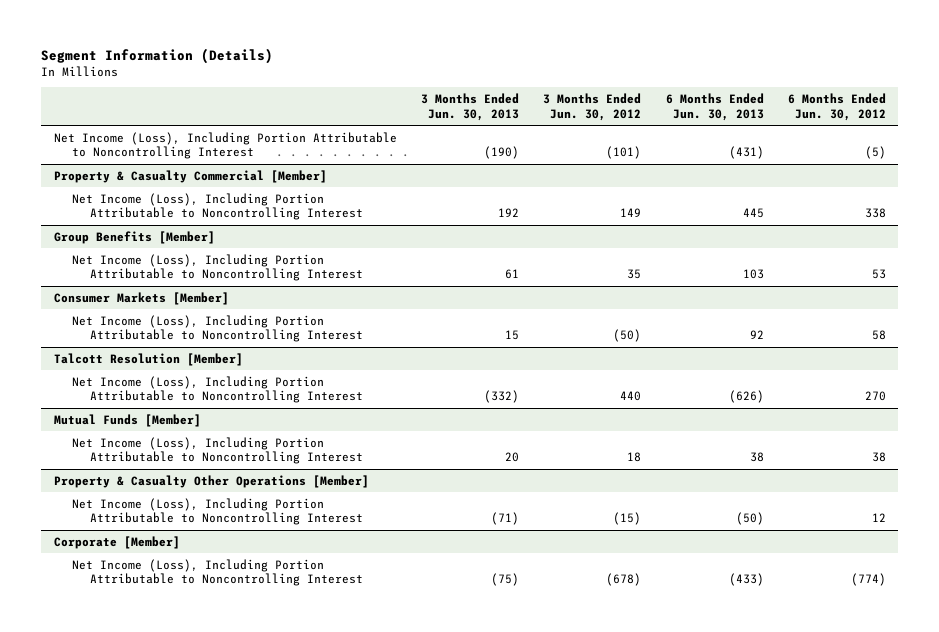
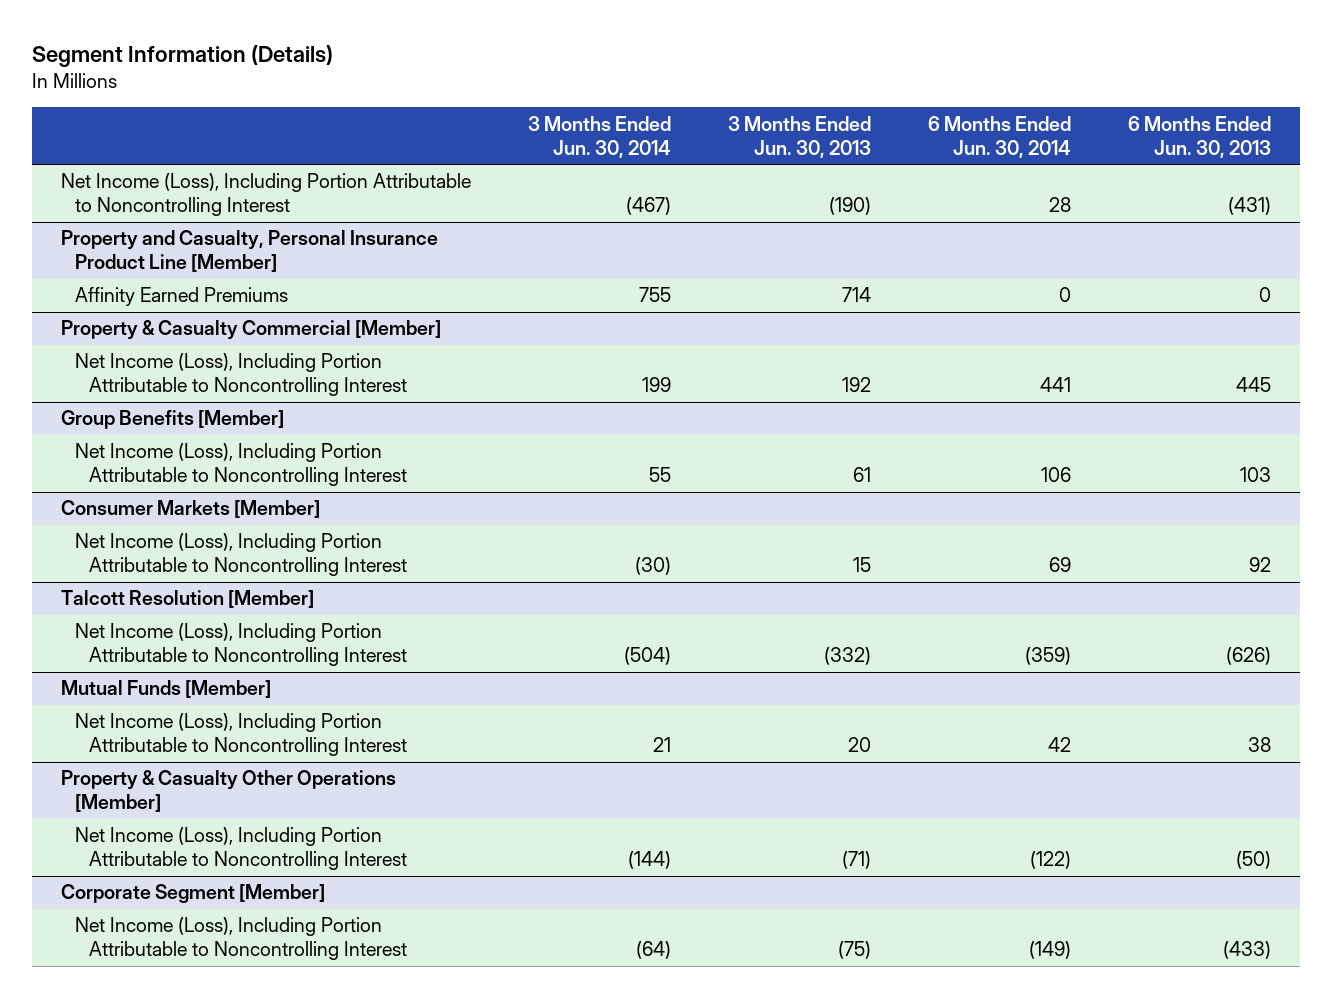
- | 3 Months Ended Jun. 30, 2013 | 3 Months Ended Jun. 30, 2012 | 6 Months Ended Jun. 30, 2013 | 6 Months Ended Jun. 30, 2012
+ | 3 Months Ended Jun. 30, 2014 | 3 Months Ended Jun. 30, 2013 | 6 Months Ended Jun. 30, 2014 | 6 Months Ended Jun. 30, 2013
+ Property and Casualty, Personal Insurance Product Line [Member]
+ Affinity Earned Premiums | 755 | 714 | 0 | 0
- Corporate [Member]
+ Corporate Segment [Member]

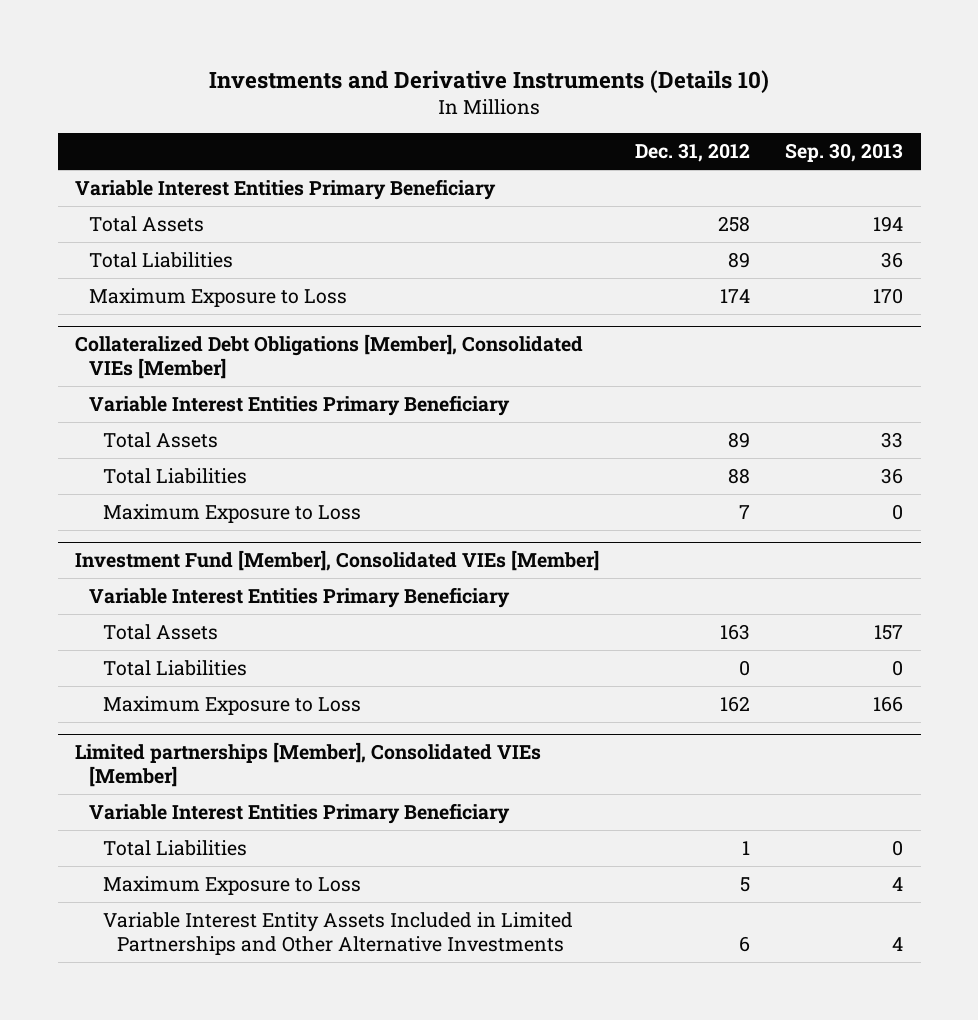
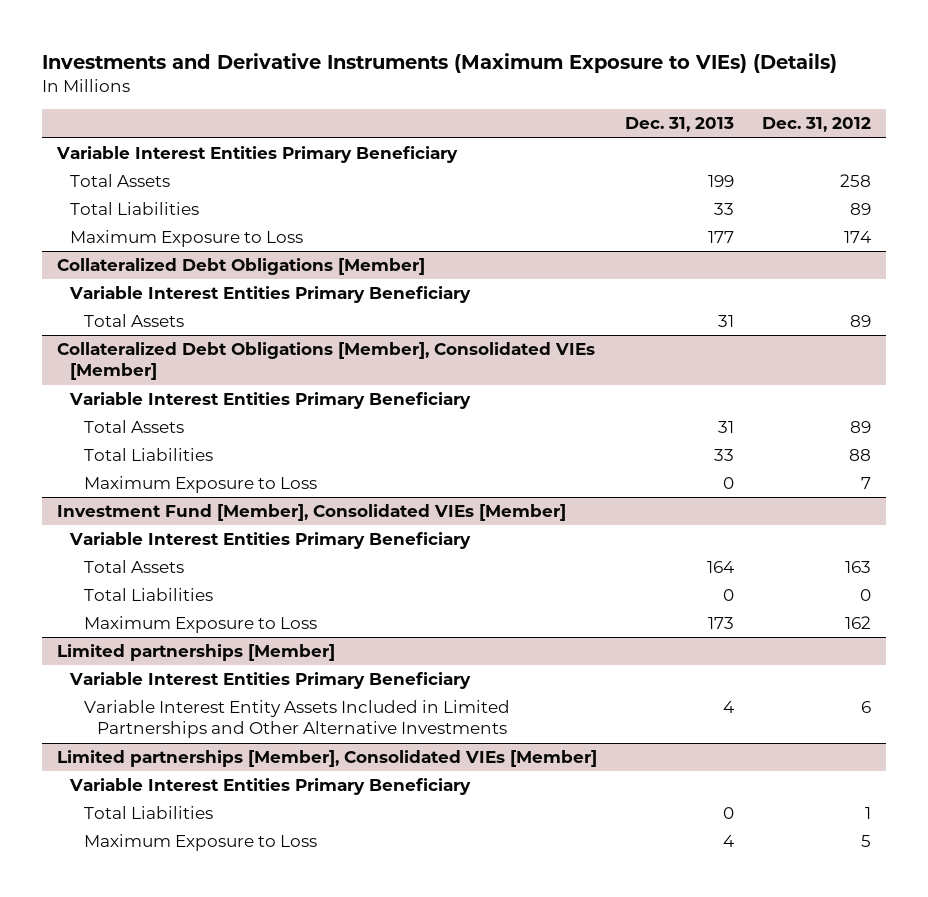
- Investments and Derivative Instruments (Details 10)
+ Investments and Derivative Instruments (Maximum Exposure to VIEs) (Details)
- | Dec. 31, 2012 | Sep. 30, 2013
+ | Dec. 31, 2013 | Dec. 31, 2012
+ Collateralized Debt Obligations [Member]
+ Variable Interest Entities Primary Beneficiary
+ Total Assets | 31 | 89
+ Limited partnerships [Member]
+ Variable Interest Entities Primary Beneficiary
+ Variable Interest Entity Assets Included in Limited Partnerships and Other Alternative Investments | 4 | 6
@ Limited partnerships [Member], Consolidated VIEs [Member]
- Variable Interest Entity Assets Included in Limited Partnerships and Other Alternative Investments | 6 | 4

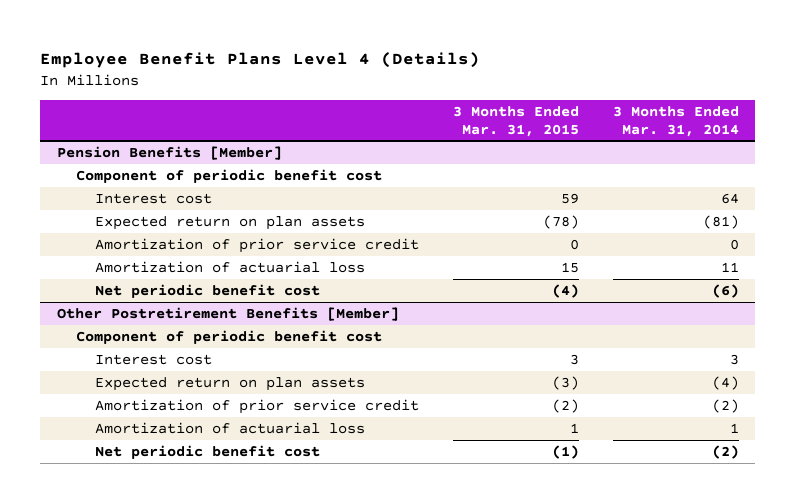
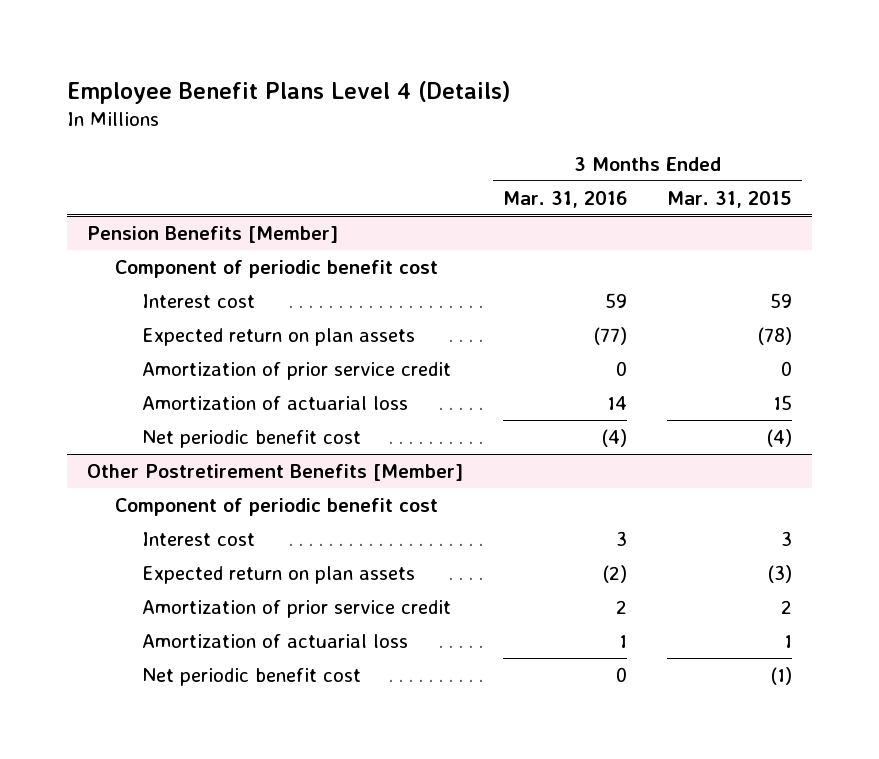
- | 3 Months Ended Mar. 31, 2015 | 3 Months Ended Mar. 31, 2014
+ | 3 Months Ended Mar. 31, 2016 | 3 Months Ended Mar. 31, 2015
@ Other Postretirement Benefits [Member]
- Amortization of prior service credit | (2) | (2)
+ Amortization of prior service credit | 2 | 2

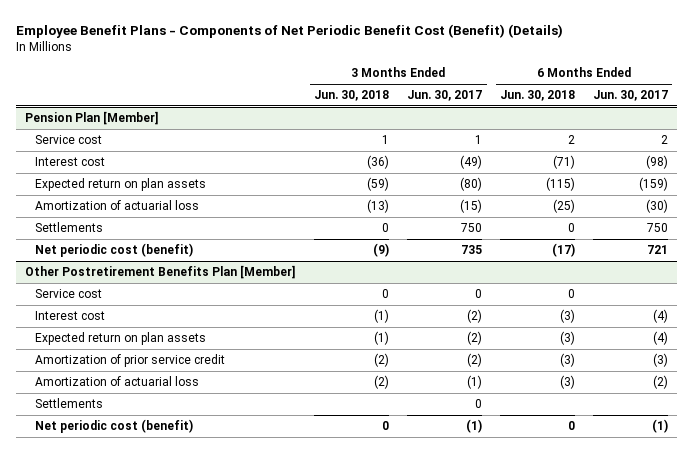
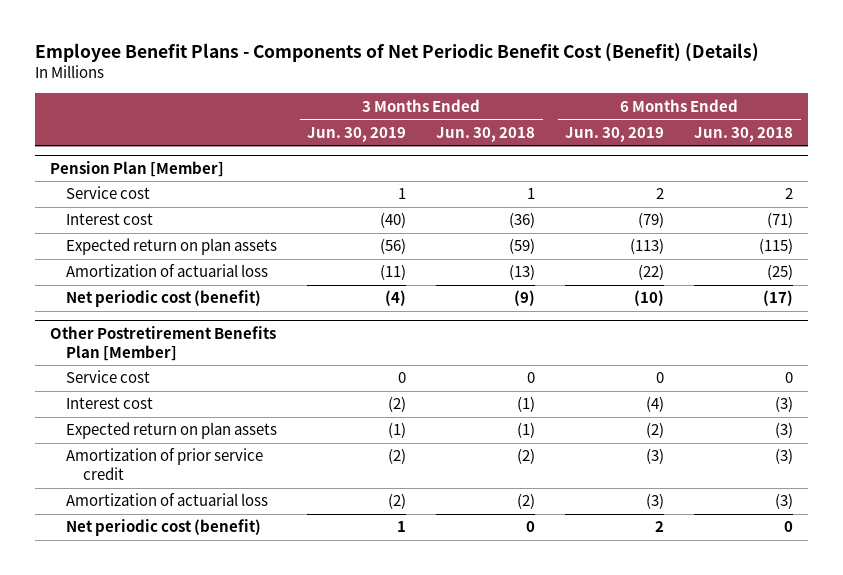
- | 3 Months Ended Jun. 30, 2018 | 3 Months Ended Jun. 30, 2017 | 6 Months Ended Jun. 30, 2018 | 6 Months Ended Jun. 30, 2017
+ | 3 Months Ended Jun. 30, 2019 | 3 Months Ended Jun. 30, 2018 | 6 Months Ended Jun. 30, 2019 | 6 Months Ended Jun. 30, 2018
@ Pension Plan [Member]
- Settlements | 0 | 750 | 0 | 750
@ Other Postretirement Benefits Plan [Member]
- Settlements | | 0 | |

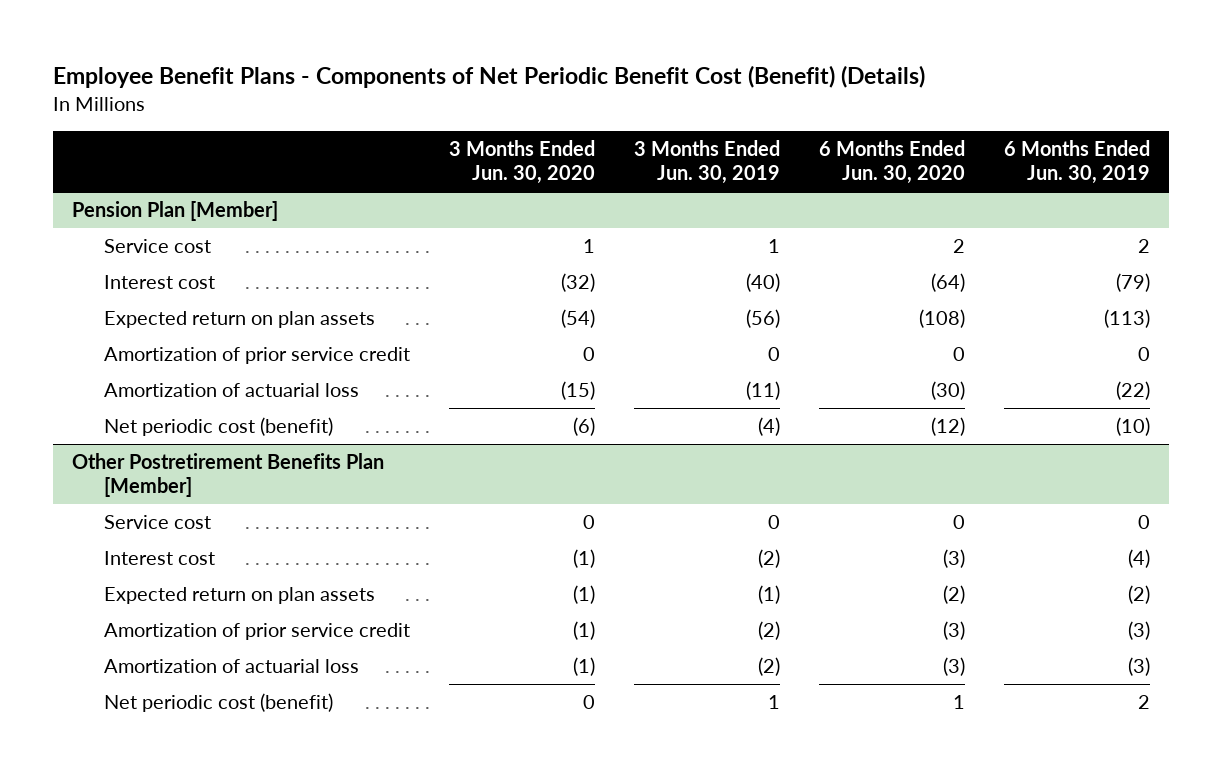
- | 3 Months Ended Jun. 30, 2019 | 3 Months Ended Jun. 30, 2018 | 6 Months Ended Jun. 30, 2019 | 6 Months Ended Jun. 30, 2018
+ | 3 Months Ended Jun. 30, 2020 | 3 Months Ended Jun. 30, 2019 | 6 Months Ended Jun. 30, 2020 | 6 Months Ended Jun. 30, 2019
@ Pension Plan [Member]
+ Amortization of prior service credit | 0 | 0 | 0 | 0

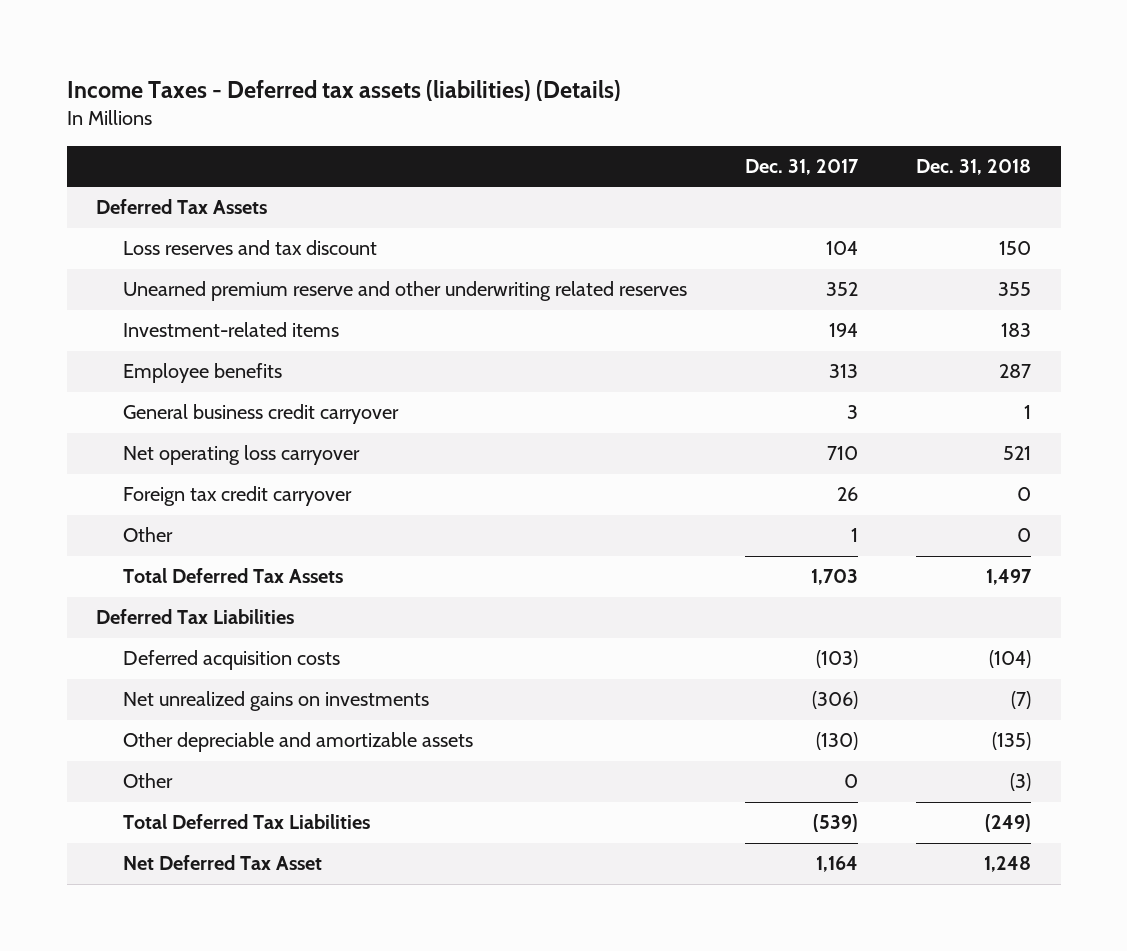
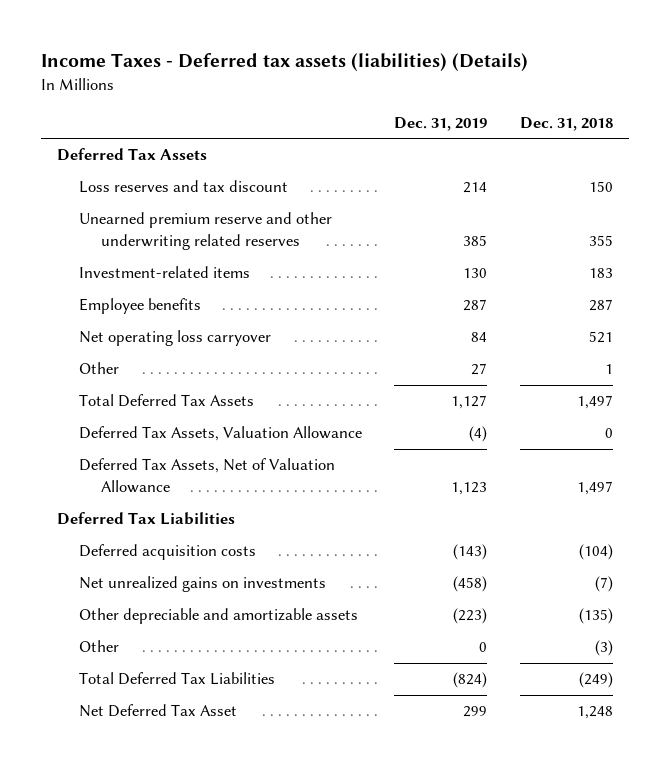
- | Dec. 31, 2017 | Dec. 31, 2018
+ | Dec. 31, 2019 | Dec. 31, 2018
- General business credit carryover | 3 | 1
- Foreign tax credit carryover | 26 | 0
- Other | 1 | 0
+ Other | 27 | 1
+ Deferred Tax Assets, Valuation Allowance | (4) | 0
+ Deferred Tax Assets, Net of Valuation Allowance | 1,123 | 1,497

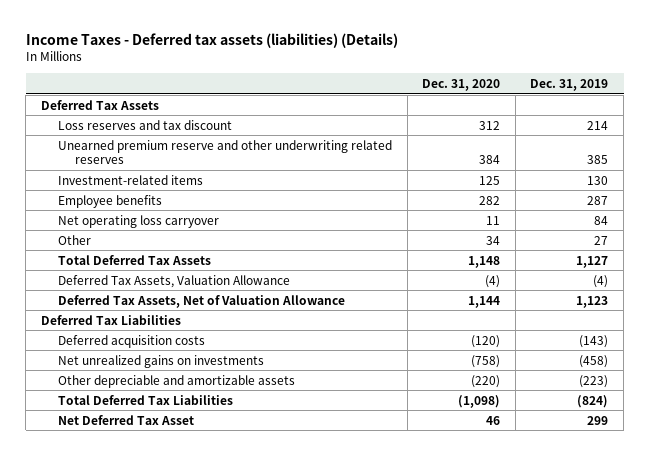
- | Dec. 31, 2019 | Dec. 31, 2018
+ | Dec. 31, 2020 | Dec. 31, 2019
- Other | 0 | (3)

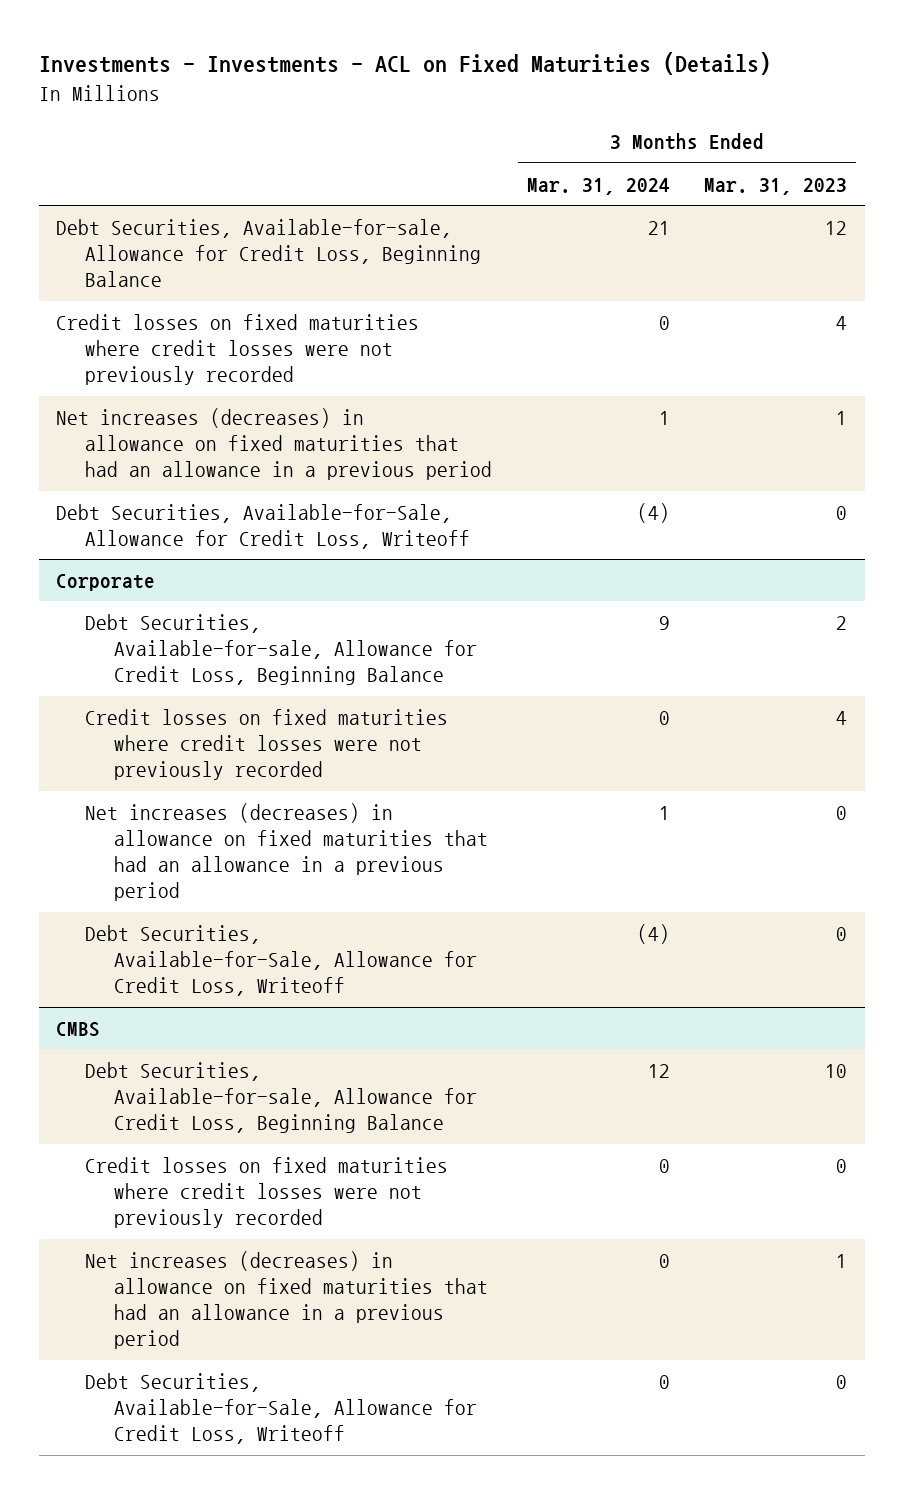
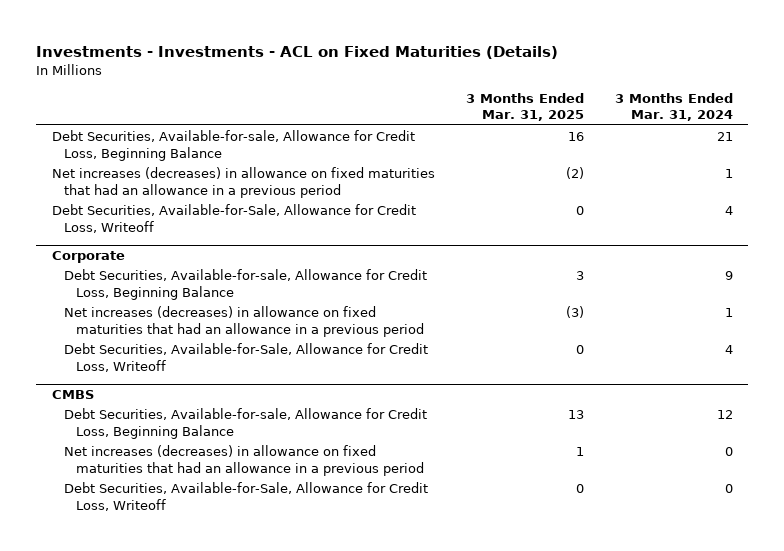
- | 3 Months Ended Mar. 31, 2024 | 3 Months Ended Mar. 31, 2023
+ | 3 Months Ended Mar. 31, 2025 | 3 Months Ended Mar. 31, 2024
- Credit losses on fixed maturities where credit losses were not previously recorded | 0 | 4
- Debt Securities, Available-for-Sale, Allowance for Credit Loss, Writeoff | (4) | 0
+ Debt Securities, Available-for-Sale, Allowance for Credit Loss, Writeoff | 0 | 4
@ Corporate
- Credit losses on fixed maturities where credit losses were not previously recorded | 0 | 4
- Debt Securities, Available-for-Sale, Allowance for Credit Loss, Writeoff | (4) | 0
+ Debt Securities, Available-for-Sale, Allowance for Credit Loss, Writeoff | 0 | 4
@ CMBS
- Credit losses on fixed maturities where credit losses were not previously recorded | 0 | 0

